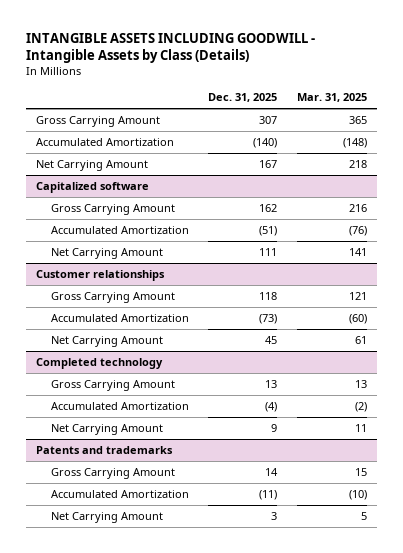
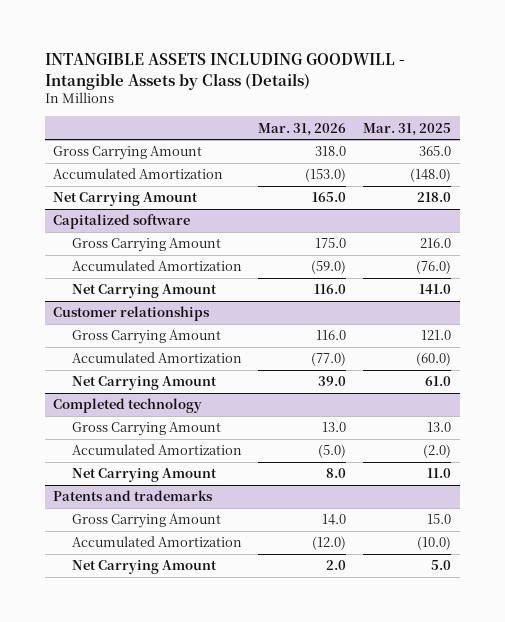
- | Dec. 31, 2025 | Mar. 31, 2025
+ | Mar. 31, 2026 | Mar. 31, 2025
- Gross Carrying Amount | 307 | 365
- Accumulated Amortization | (140) | (148)
- Net Carrying Amount | 167 | 218
+ Gross Carrying Amount | 318.0 | 365.0
+ Accumulated Amortization | (153.0) | (148.0)
+ Net Carrying Amount | 165.0 | 218.0
@ Capitalized software
- Gross Carrying Amount | 162 | 216
- Accumulated Amortization | (51) | (76)
- Net Carrying Amount | 111 | 141
+ Gross Carrying Amount | 175.0 | 216.0
+ Accumulated Amortization | (59.0) | (76.0)
+ Net Carrying Amount | 116.0 | 141.0
@ Customer relationships
- Gross Carrying Amount | 118 | 121
- Accumulated Amortization | (73) | (60)
- Net Carrying Amount | 45 | 61
+ Gross Carrying Amount | 116.0 | 121.0
+ Accumulated Amortization | (77.0) | (60.0)
+ Net Carrying Amount | 39.0 | 61.0
@ Completed technology
- Gross Carrying Amount | 13 | 13
- Accumulated Amortization | (4) | (2)
- Net Carrying Amount | 9 | 11
+ Gross Carrying Amount | 13.0 | 13.0
+ Accumulated Amortization | (5.0) | (2.0)
+ Net Carrying Amount | 8.0 | 11.0
@ Patents and trademarks
- Gross Carrying Amount | 14 | 15
- Accumulated Amortization | (11) | (10)
- Net Carrying Amount | 3 | 5
+ Gross Carrying Amount | 14.0 | 15.0
+ Accumulated Amortization | (12.0) | (10.0)
+ Net Carrying Amount | 2.0 | 5.0

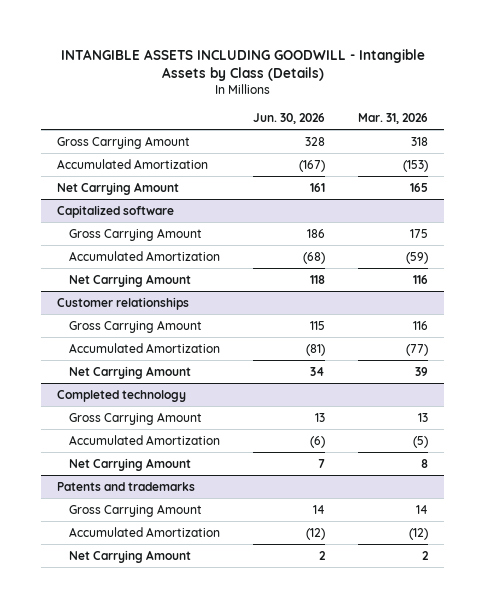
- | Mar. 31, 2026 | Mar. 31, 2025
+ | Jun. 30, 2026 | Mar. 31, 2026
- Gross Carrying Amount | 318.0 | 365.0
- Accumulated Amortization | (153.0) | (148.0)
- Net Carrying Amount | 165.0 | 218.0
+ Gross Carrying Amount | 328 | 318
+ Accumulated Amortization | (167) | (153)
+ Net Carrying Amount | 161 | 165
@ Capitalized software
- Gross Carrying Amount | 175.0 | 216.0
- Accumulated Amortization | (59.0) | (76.0)
- Net Carrying Amount | 116.0 | 141.0
+ Gross Carrying Amount | 186 | 175
+ Accumulated Amortization | (68) | (59)
+ Net Carrying Amount | 118 | 116
@ Customer relationships
- Gross Carrying Amount | 116.0 | 121.0
- Accumulated Amortization | (77.0) | (60.0)
- Net Carrying Amount | 39.0 | 61.0
+ Gross Carrying Amount | 115 | 116
+ Accumulated Amortization | (81) | (77)
+ Net Carrying Amount | 34 | 39
@ Completed technology
- Gross Carrying Amount | 13.0 | 13.0
- Accumulated Amortization | (5.0) | (2.0)
- Net Carrying Amount | 8.0 | 11.0
+ Gross Carrying Amount | 13 | 13
+ Accumulated Amortization | (6) | (5)
+ Net Carrying Amount | 7 | 8
@ Patents and trademarks
- Gross Carrying Amount | 14.0 | 15.0
- Accumulated Amortization | (12.0) | (10.0)
- Net Carrying Amount | 2.0 | 5.0
+ Gross Carrying Amount | 14 | 14
+ Accumulated Amortization | (12) | (12)
+ Net Carrying Amount | 2 | 2

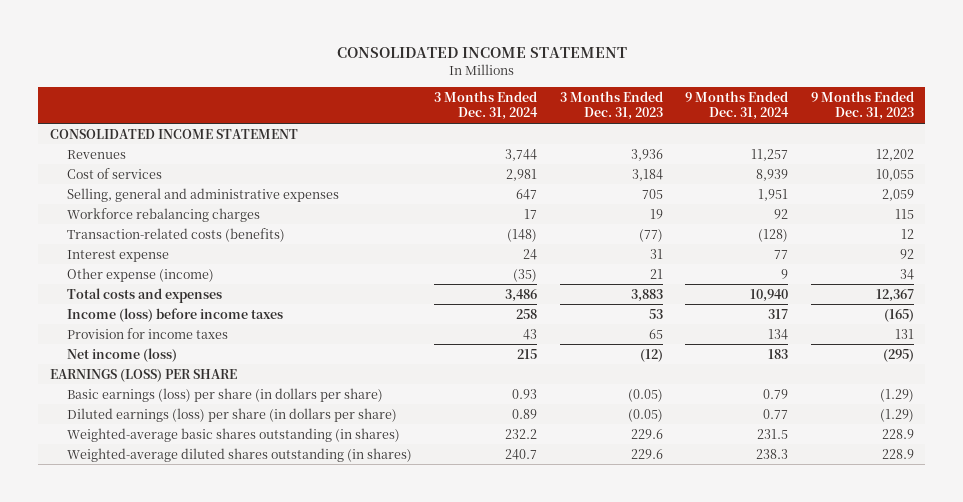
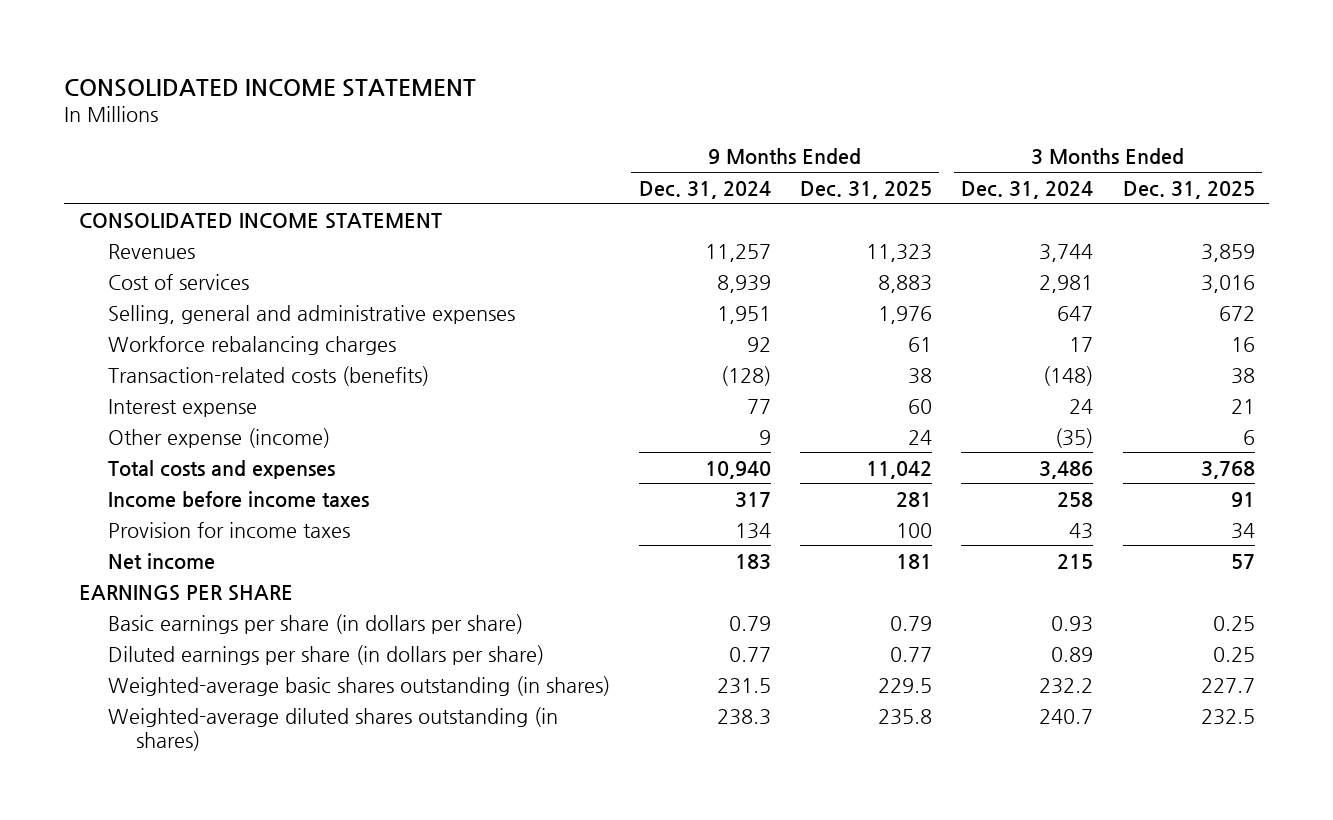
- | 3 Months Ended Dec. 31, 2024 | 3 Months Ended Dec. 31, 2023 | 9 Months Ended Dec. 31, 2024 | 9 Months Ended Dec. 31, 2023
+ | 9 Months Ended Dec. 31, 2024 | 9 Months Ended Dec. 31, 2025 | 3 Months Ended Dec. 31, 2024 | 3 Months Ended Dec. 31, 2025
- Income (loss) before income taxes | 258 | 53 | 317 | (165)
+ Income before income taxes | 317 | 281 | 258 | 91
- Net income (loss) | 215 | (12) | 183 | (295)
- EARNINGS (LOSS) PER SHARE
- Basic earnings (loss) per share (in dollars per share) | 0.93 | (0.05) | 0.79 | (1.29)
- Diluted earnings (loss) per share (in dollars per share) | 0.89 | (0.05) | 0.77 | (1.29)
+ Net income | 183 | 181 | 215 | 57
+ EARNINGS PER SHARE
+ Basic earnings per share (in dollars per share) | 0.79 | 0.79 | 0.93 | 0.25
+ Diluted earnings per share (in dollars per share) | 0.77 | 0.77 | 0.89 | 0.25

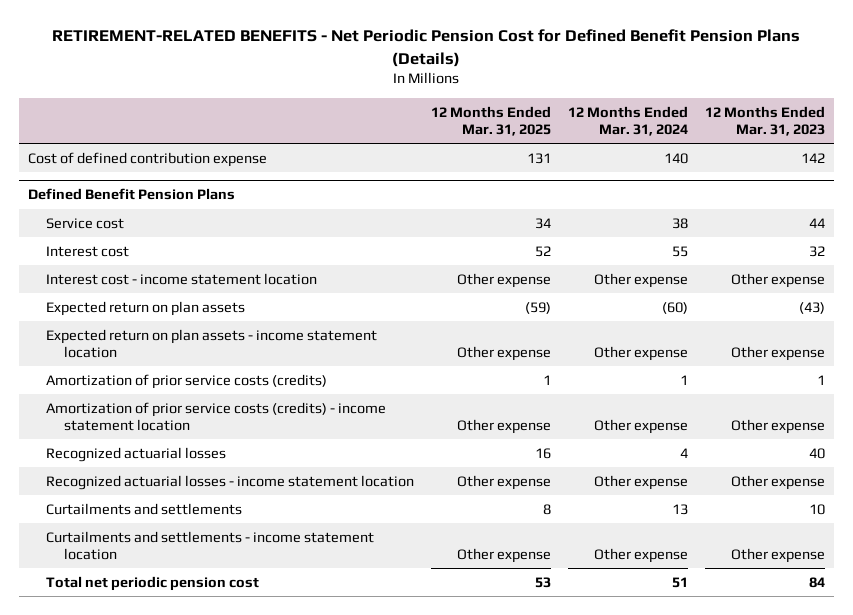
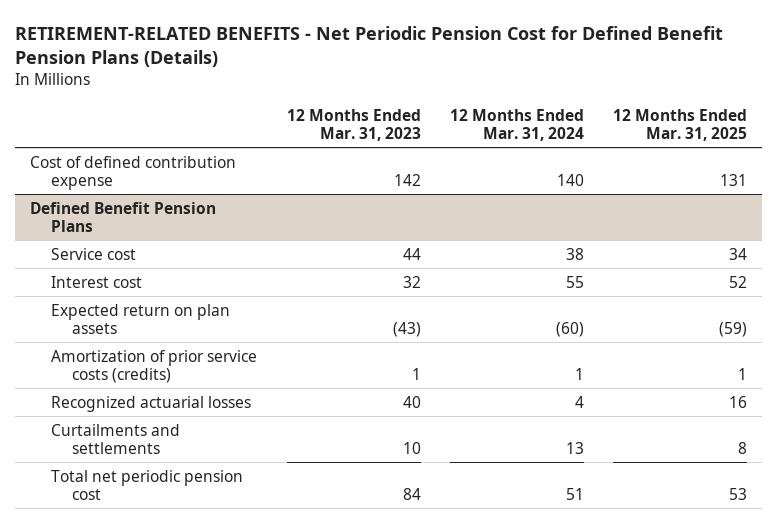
- | 12 Months Ended Mar. 31, 2025 | 12 Months Ended Mar. 31, 2024 | 12 Months Ended Mar. 31, 2023
+ | 12 Months Ended Mar. 31, 2023 | 12 Months Ended Mar. 31, 2024 | 12 Months Ended Mar. 31, 2025
@ Defined Benefit Pension Plans
- Interest cost - income statement location | Other expense | Other expense | Other expense
- Expected return on plan assets - income statement location | Other expense | Other expense | Other expense
- Amortization of prior service costs (credits) - income statement location | Other expense | Other expense | Other expense
- Recognized actuarial losses - income statement location | Other expense | Other expense | Other expense
- Curtailments and settlements - income statement location | Other expense | Other expense | Other expense

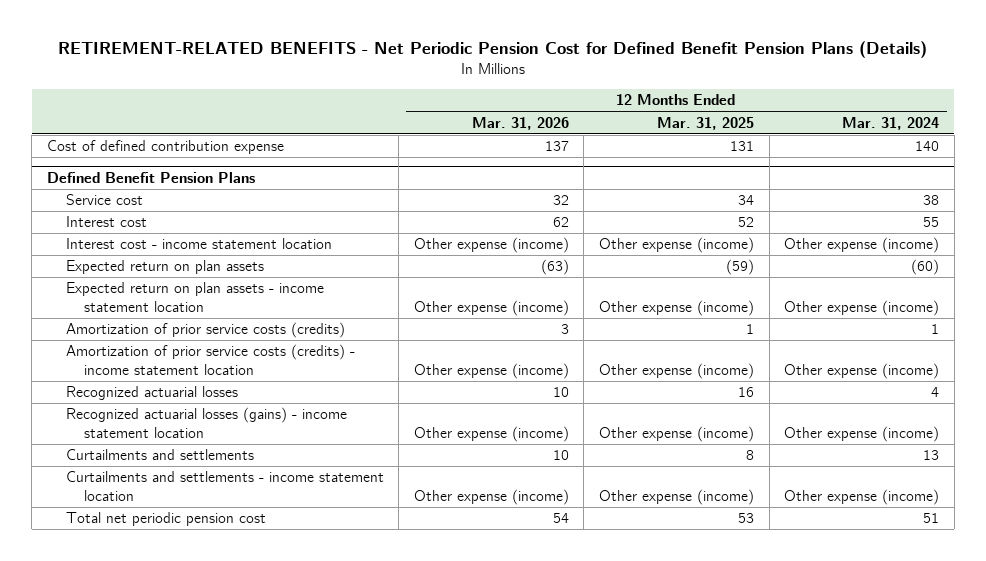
- | 12 Months Ended Mar. 31, 2023 | 12 Months Ended Mar. 31, 2024 | 12 Months Ended Mar. 31, 2025
+ | 12 Months Ended Mar. 31, 2026 | 12 Months Ended Mar. 31, 2025 | 12 Months Ended Mar. 31, 2024
@ Defined Benefit Pension Plans
+ Interest cost - income statement location | Other expense (income) | Other expense (income) | Other expense (income)
+ Expected return on plan assets - income statement location | Other expense (income) | Other expense (income) | Other expense (income)
+ Amortization of prior service costs (credits) - income statement location | Other expense (income) | Other expense (income) | Other expense (income)
+ Recognized actuarial losses (gains) - income statement location | Other expense (income) | Other expense (income) | Other expense (income)
+ Curtailments and settlements - income statement location | Other expense (income) | Other expense (income) | Other expense (income)

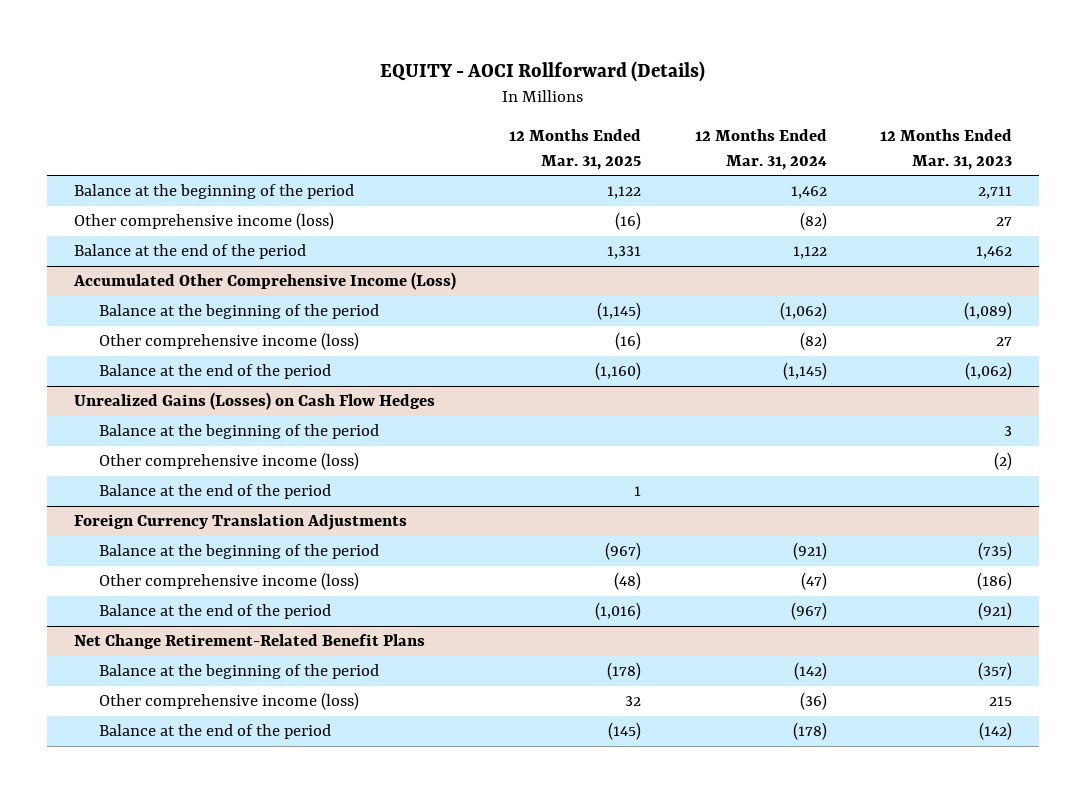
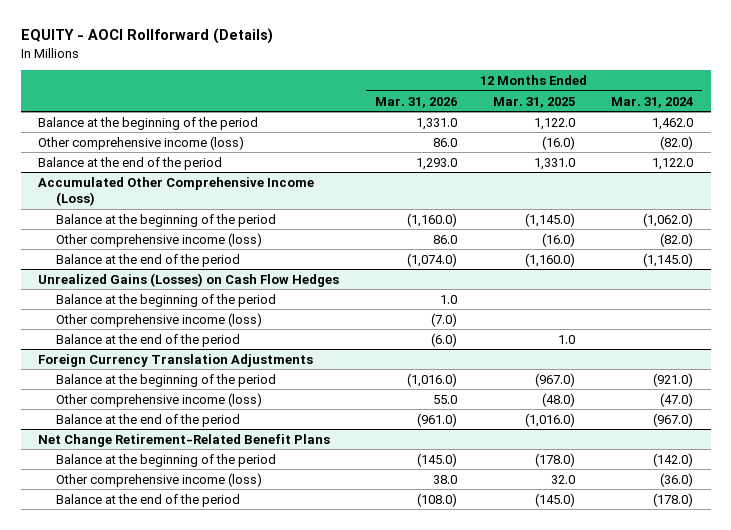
- | 12 Months Ended Mar. 31, 2025 | 12 Months Ended Mar. 31, 2024 | 12 Months Ended Mar. 31, 2023
+ | 12 Months Ended Mar. 31, 2026 | 12 Months Ended Mar. 31, 2025 | 12 Months Ended Mar. 31, 2024
- Balance at the beginning of the period | 1,122 | 1,462 | 2,711
- Other comprehensive income (loss) | (16) | (82) | 27
- Balance at the end of the period | 1,331 | 1,122 | 1,462
+ Balance at the beginning of the period | 1,331.0 | 1,122.0 | 1,462.0
+ Other comprehensive income (loss) | 86.0 | (16.0) | (82.0)
+ Balance at the end of the period | 1,293.0 | 1,331.0 | 1,122.0
@ Accumulated Other Comprehensive Income (Loss)
- Balance at the beginning of the period | (1,145) | (1,062) | (1,089)
- Other comprehensive income (loss) | (16) | (82) | 27
- Balance at the end of the period | (1,160) | (1,145) | (1,062)
+ Balance at the beginning of the period | (1,160.0) | (1,145.0) | (1,062.0)
+ Other comprehensive income (loss) | 86.0 | (16.0) | (82.0)
+ Balance at the end of the period | (1,074.0) | (1,160.0) | (1,145.0)
@ Unrealized Gains (Losses) on Cash Flow Hedges
- Balance at the end of the period | 1 | |
+ Balance at the end of the period | (6.0) | 1.0 |
@ Foreign Currency Translation Adjustments
- Balance at the beginning of the period | (967) | (921) | (735)
- Other comprehensive income (loss) | (48) | (47) | (186)
- Balance at the end of the period | (1,016) | (967) | (921)
+ Balance at the beginning of the period | (1,016.0) | (967.0) | (921.0)
+ Other comprehensive income (loss) | 55.0 | (48.0) | (47.0)
+ Balance at the end of the period | (961.0) | (1,016.0) | (967.0)
@ Net Change Retirement-Related Benefit Plans
- Balance at the beginning of the period | (178) | (142) | (357)
- Other comprehensive income (loss) | 32 | (36) | 215
- Balance at the end of the period | (145) | (178) | (142)
+ Balance at the beginning of the period | (145.0) | (178.0) | (142.0)
+ Other comprehensive income (loss) | 38.0 | 32.0 | (36.0)
+ Balance at the end of the period | (108.0) | (145.0) | (178.0)

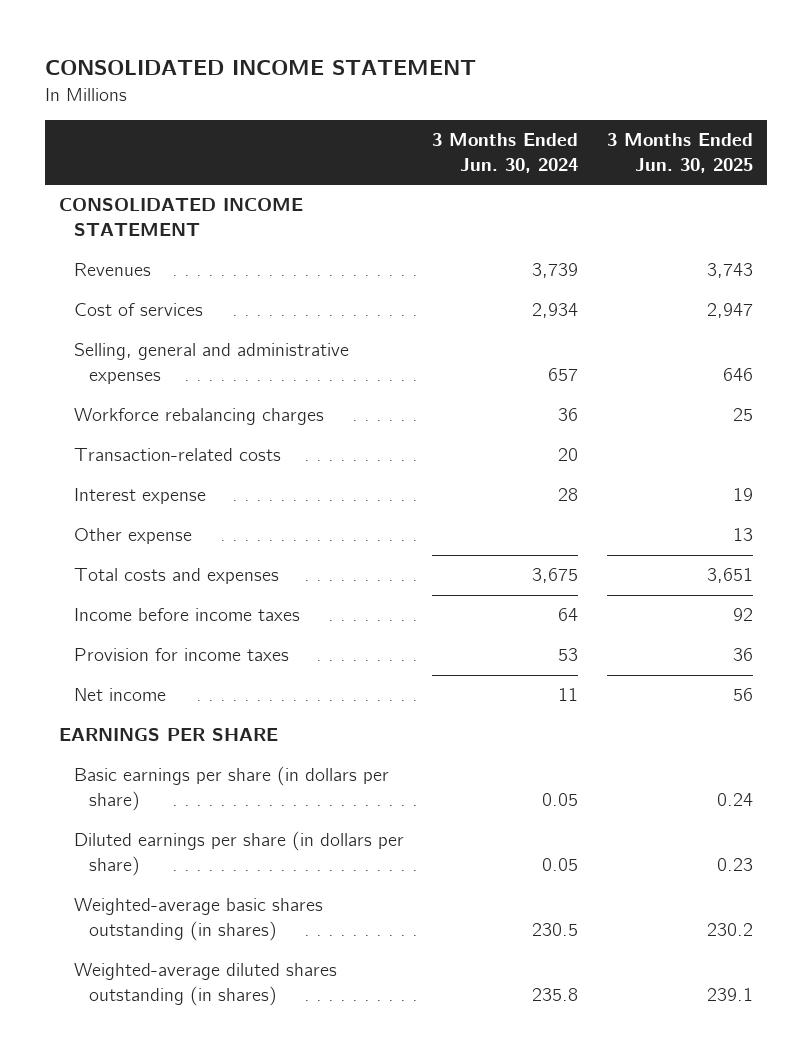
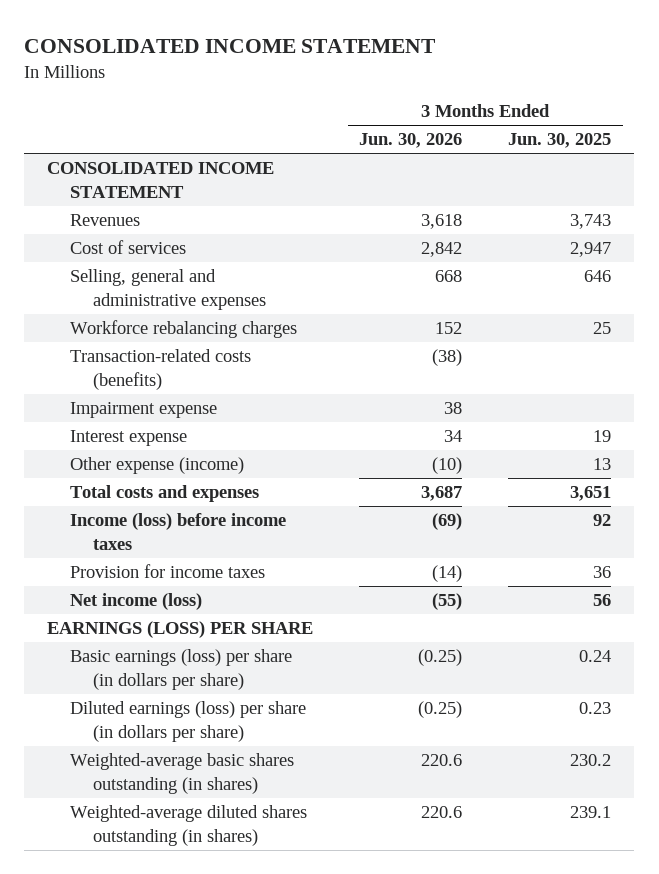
- | 3 Months Ended Jun. 30, 2024 | 3 Months Ended Jun. 30, 2025
+ | 3 Months Ended Jun. 30, 2026 | 3 Months Ended Jun. 30, 2025
- Transaction-related costs | 20 |
+ Transaction-related costs (benefits) | (38) |
+ Impairment expense | 38 |
- Other expense | | 13
+ Other expense (income) | (10) | 13
- Income before income taxes | 64 | 92
+ Income (loss) before income taxes | (69) | 92
- Net income | 11 | 56
- EARNINGS PER SHARE
- Basic earnings per share (in dollars per share) | 0.05 | 0.24
- Diluted earnings per share (in dollars per share) | 0.05 | 0.23
+ Net income (loss) | (55) | 56
+ EARNINGS (LOSS) PER SHARE
+ Basic earnings (loss) per share (in dollars per share) | (0.25) | 0.24
+ Diluted earnings (loss) per share (in dollars per share) | (0.25) | 0.23

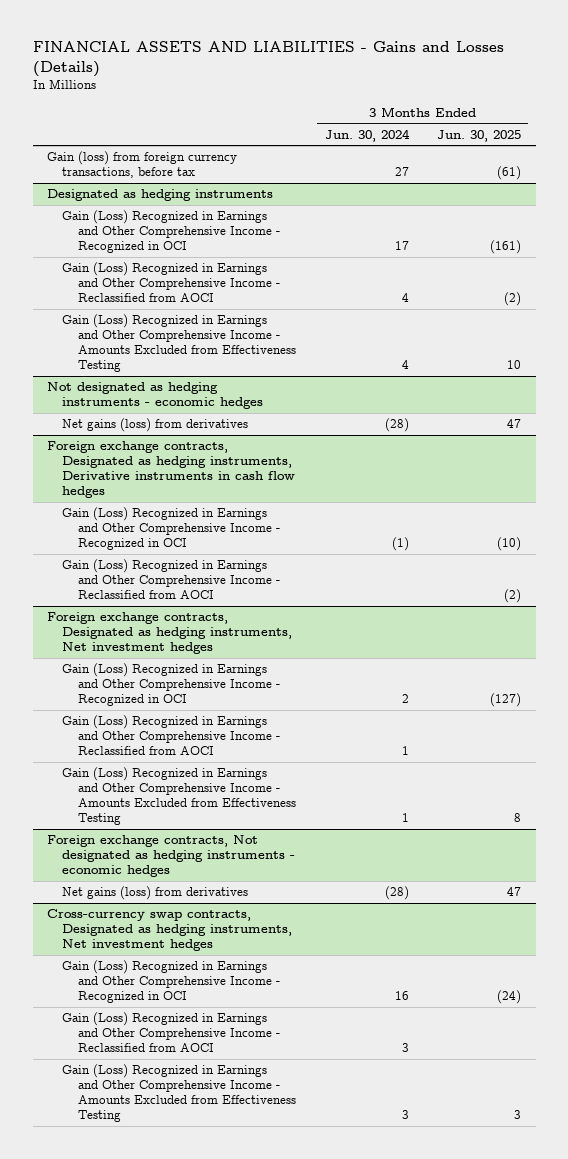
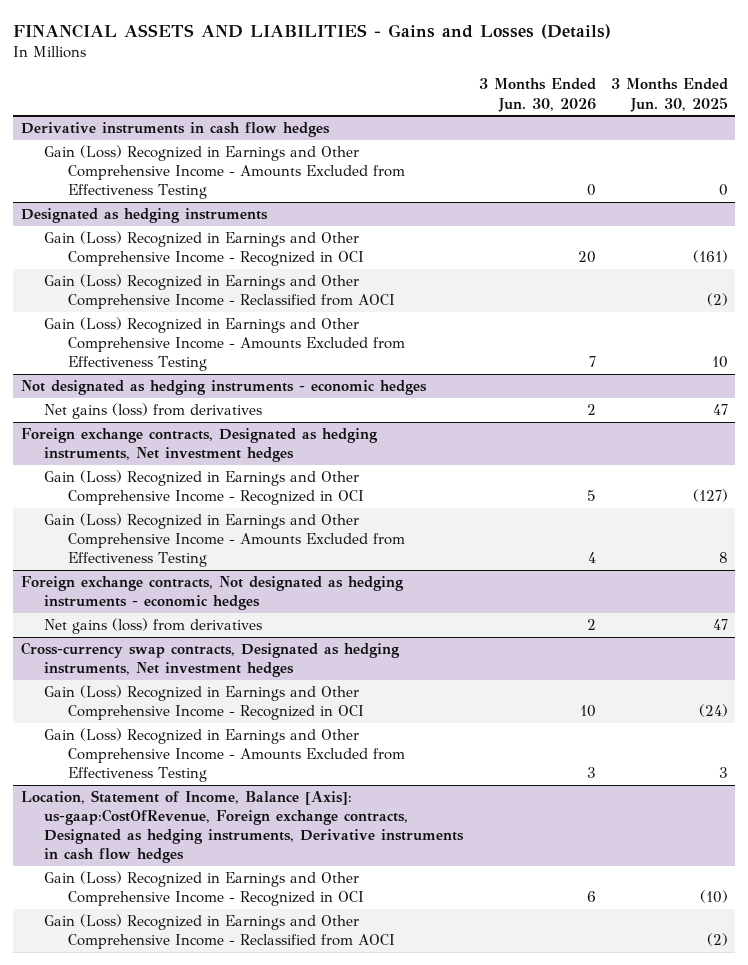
- | 3 Months Ended Jun. 30, 2024 | 3 Months Ended Jun. 30, 2025
+ | 3 Months Ended Jun. 30, 2026 | 3 Months Ended Jun. 30, 2025
- Gain (loss) from foreign currency transactions, before tax | 27 | (61)
+ Derivative instruments in cash flow hedges
+ Gain (Loss) Recognized in Earnings and Other Comprehensive Income - Amounts Excluded from Effectiveness Testing | 0 | 0
- Foreign exchange contracts, Designated as hedging instruments, Derivative instruments in cash flow hedges
- Gain (Loss) Recognized in Earnings and Other Comprehensive Income - Recognized in OCI | (1) | (10)
- Gain (Loss) Recognized in Earnings and Other Comprehensive Income - Reclassified from AOCI | | (2)
@ Foreign exchange contracts, Designated as hedging instruments, Net investment hedges
- Gain (Loss) Recognized in Earnings and Other Comprehensive Income - Reclassified from AOCI | 1 |
@ Cross-currency swap contracts, Designated as hedging instruments, Net investment hedges
- Gain (Loss) Recognized in Earnings and Other Comprehensive Income - Reclassified from AOCI | 3 |
+ Location, Statement of Income, Balance [Axis]: us-gaap:CostOfRevenue, Foreign exchange contracts, Designated as hedging instruments, Derivative instruments in cash flow hedges
+ Gain (Loss) Recognized in Earnings and Other Comprehensive Income - Recognized in OCI | 6 | (10)
+ Gain (Loss) Recognized in Earnings and Other Comprehensive Income - Reclassified from AOCI | | (2)

